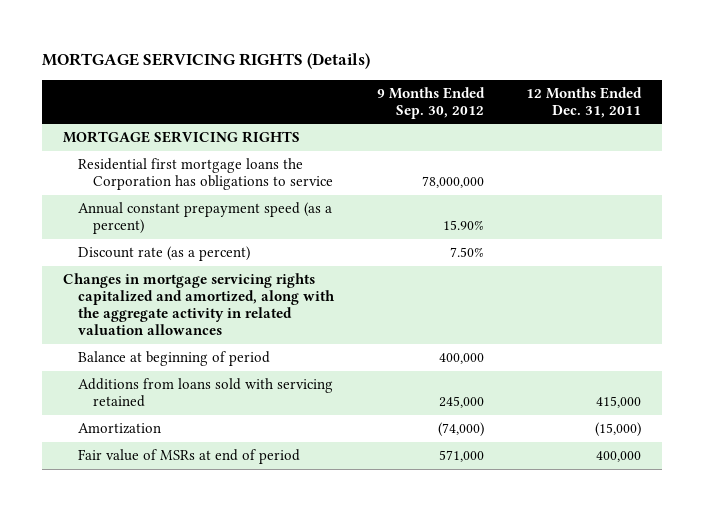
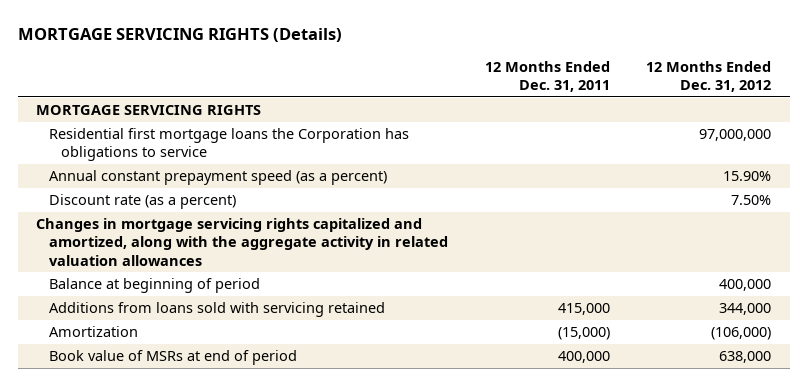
- | 9 Months Ended Sep. 30, 2012 | 12 Months Ended Dec. 31, 2011
+ | 12 Months Ended Dec. 31, 2011 | 12 Months Ended Dec. 31, 2012
- Fair value of MSRs at end of period | 571,000 | 400,000
+ Book value of MSRs at end of period | 400,000 | 638,000

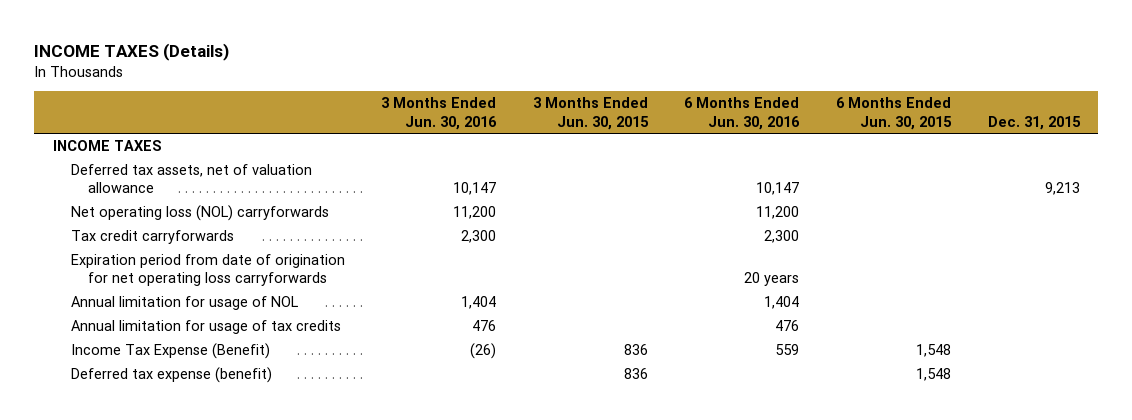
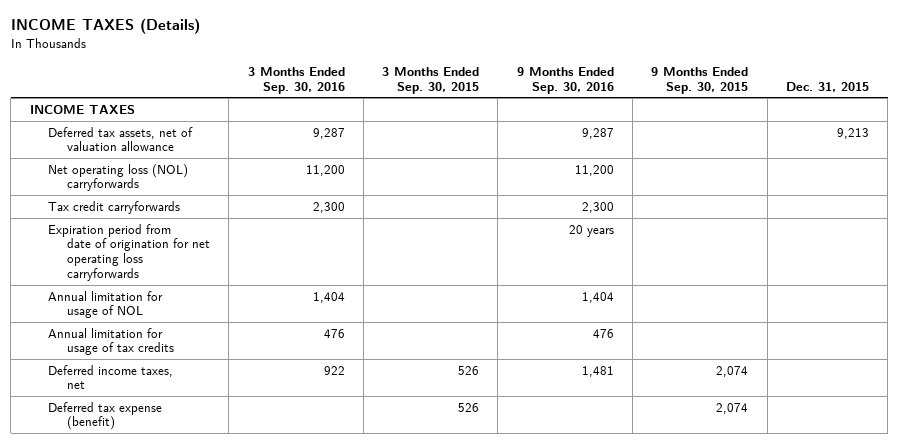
- | 3 Months Ended Jun. 30, 2016 | 3 Months Ended Jun. 30, 2015 | 6 Months Ended Jun. 30, 2016 | 6 Months Ended Jun. 30, 2015 | Dec. 31, 2015
+ | 3 Months Ended Sep. 30, 2016 | 3 Months Ended Sep. 30, 2015 | 9 Months Ended Sep. 30, 2016 | 9 Months Ended Sep. 30, 2015 | Dec. 31, 2015
- Income Tax Expense (Benefit) | (26) | 836 | 559 | 1,548 |
+ Deferred income taxes, net | 922 | 526 | 1,481 | 2,074 |

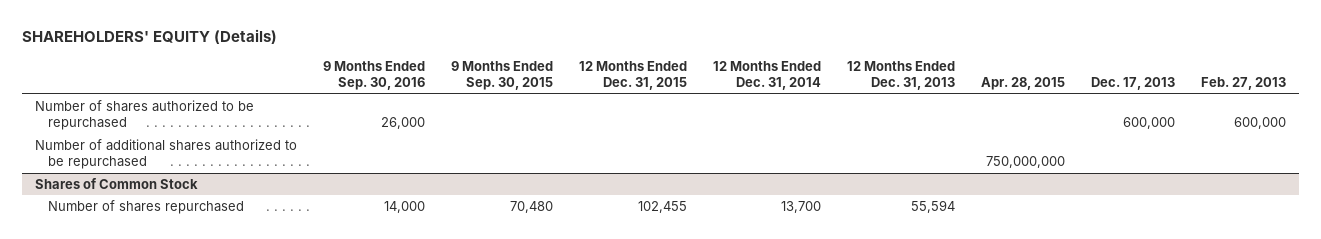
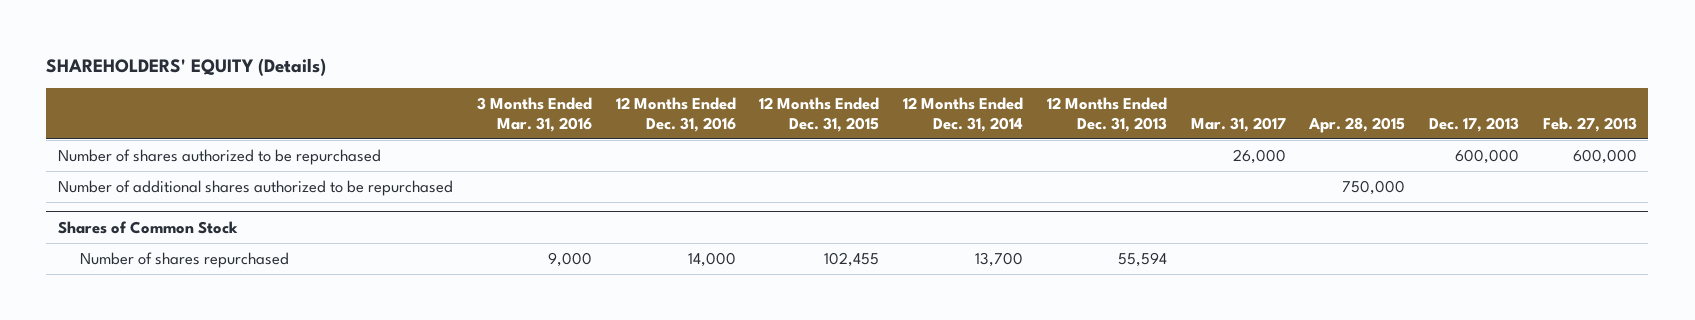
- | 9 Months Ended Sep. 30, 2016 | 9 Months Ended Sep. 30, 2015 | 12 Months Ended Dec. 31, 2015 | 12 Months Ended Dec. 31, 2014 | 12 Months Ended Dec. 31, 2013 | Apr. 28, 2015 | Dec. 17, 2013 | Feb. 27, 2013
+ | 3 Months Ended Mar. 31, 2016 | 12 Months Ended Dec. 31, 2016 | 12 Months Ended Dec. 31, 2015 | 12 Months Ended Dec. 31, 2014 | 12 Months Ended Dec. 31, 2013 | Mar. 31, 2017 | Apr. 28, 2015 | Dec. 17, 2013 | Feb. 27, 2013
- Number of additional shares authorized to be repurchased | | | | | | 750,000,000 | |
+ Number of additional shares authorized to be repurchased | | | | | | | 750,000 | |

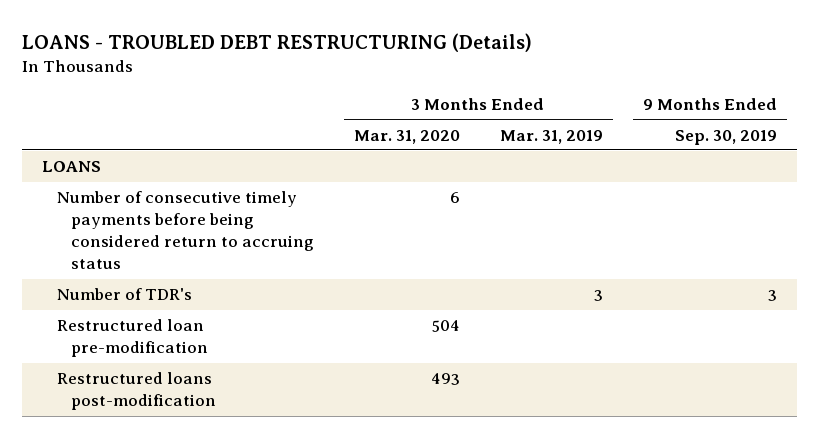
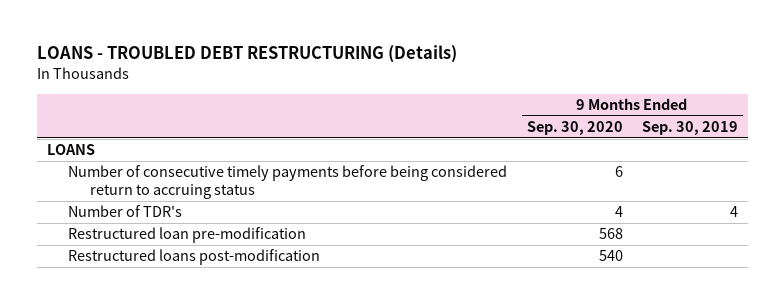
- | 3 Months Ended Mar. 31, 2020 | 3 Months Ended Mar. 31, 2019 | 9 Months Ended Sep. 30, 2019
+ | 9 Months Ended Sep. 30, 2020 | 9 Months Ended Sep. 30, 2019
- Number of TDR's | | 3 | 3
+ Number of TDR's | 4 | 4

